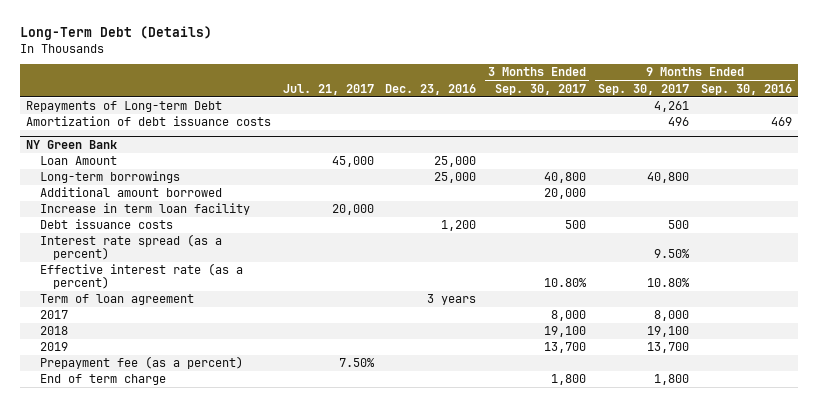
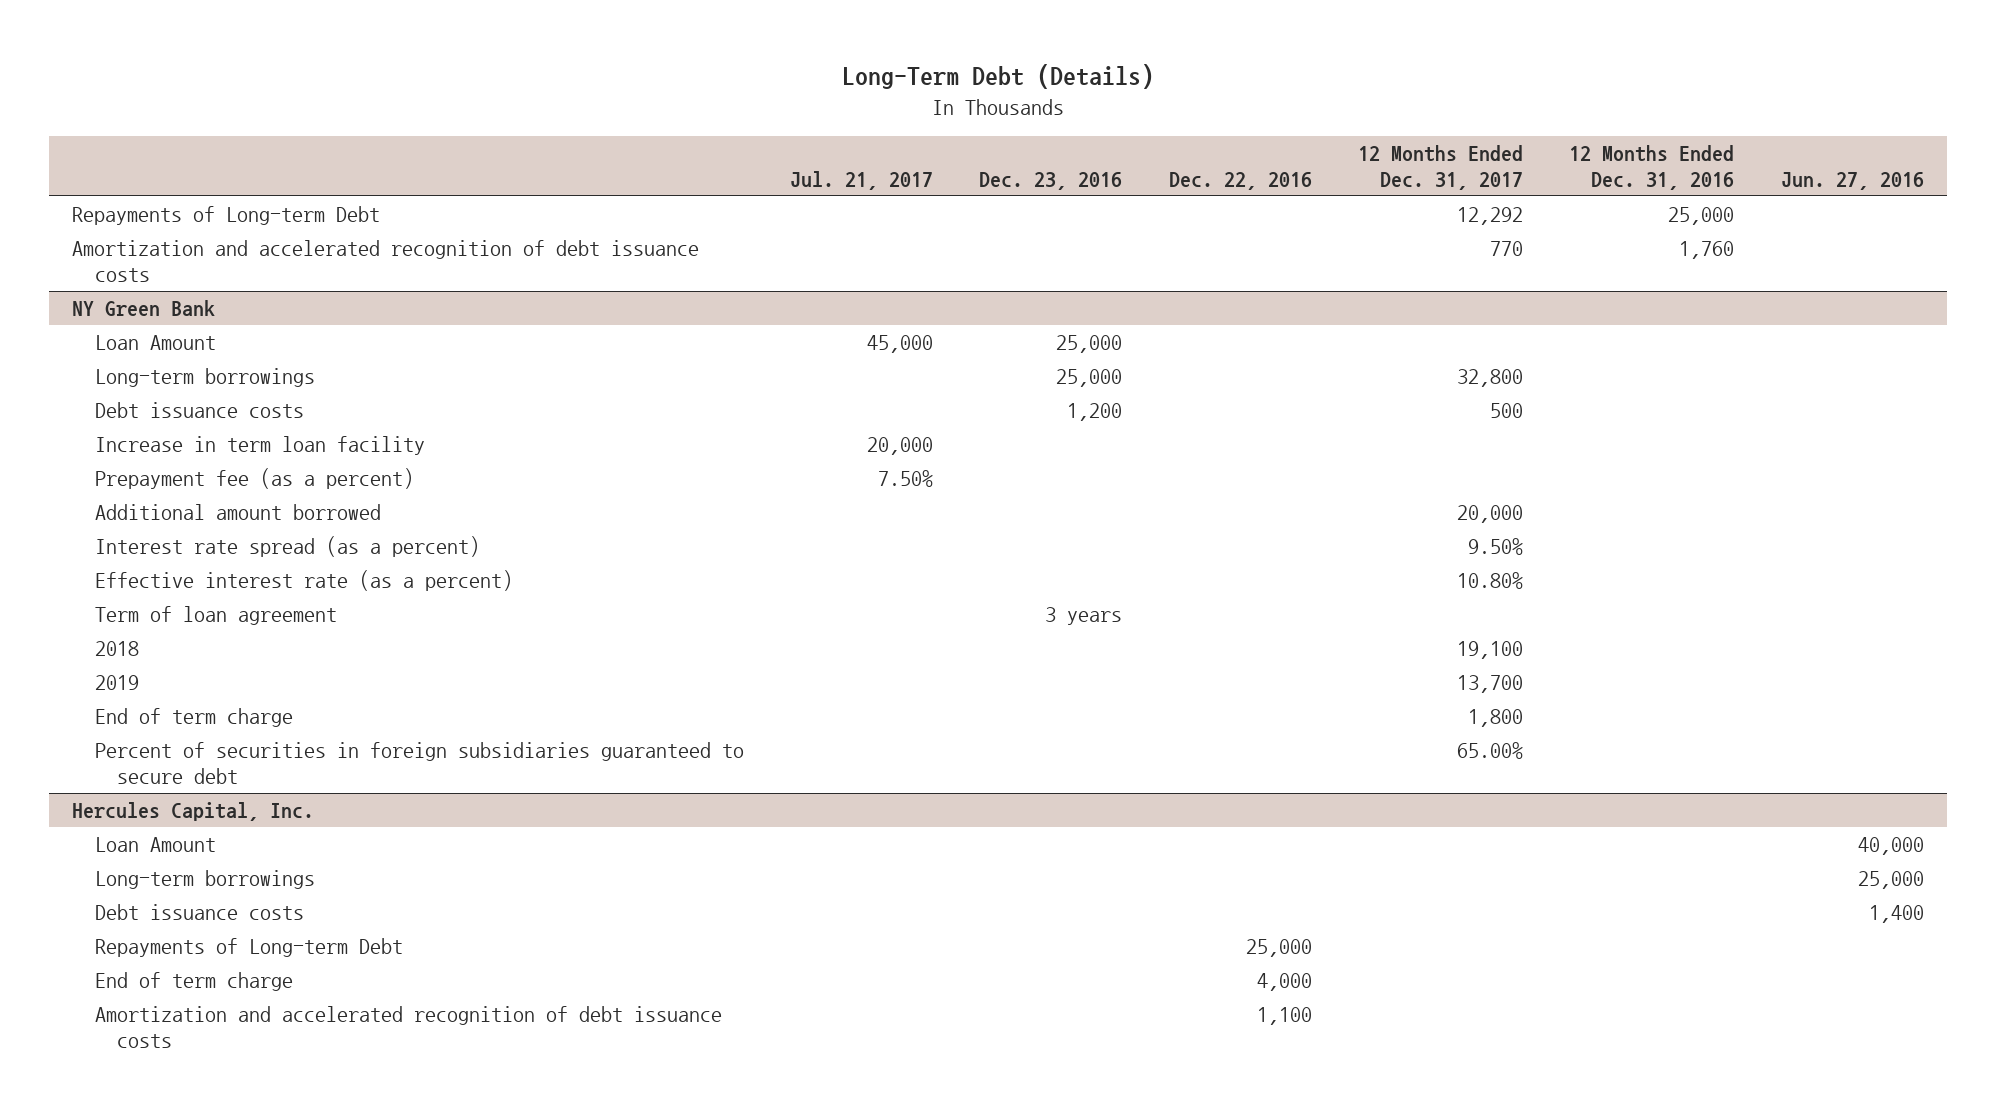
- | Jul. 21, 2017 | Dec. 23, 2016 | 3 Months Ended Sep. 30, 2017 | 9 Months Ended Sep. 30, 2017 | 9 Months Ended Sep. 30, 2016
+ | Jul. 21, 2017 | Dec. 23, 2016 | Dec. 22, 2016 | 12 Months Ended Dec. 31, 2017 | 12 Months Ended Dec. 31, 2016 | Jun. 27, 2016
- Amortization of debt issuance costs | | | | 496 | 469
+ Amortization and accelerated recognition of debt issuance costs | | | | 770 | 1,760 |
@ NY Green Bank
moved down: Increase in term loan facility | 20,000 | | | | |
moved up: Prepayment fee (as a percent) | 7.50% | | | | |
moved down: Additional amount borrowed | | | | 20,000 | |
- 2017 | | | 8,000 | 8,000 |
+ Percent of securities in foreign subsidiaries guaranteed to secure debt | | | | 65.00% | |
+ Hercules Capital, Inc.
+ Loan Amount | | | | | | 40,000
+ Long-term borrowings | | | | | | 25,000
+ Debt issuance costs | | | | | | 1,400
+ Repayments of Long-term Debt | | | 25,000 | | |
+ End of term charge | | | 4,000 | | |
+ Amortization and accelerated recognition of debt issuance costs | | | 1,100 | | |

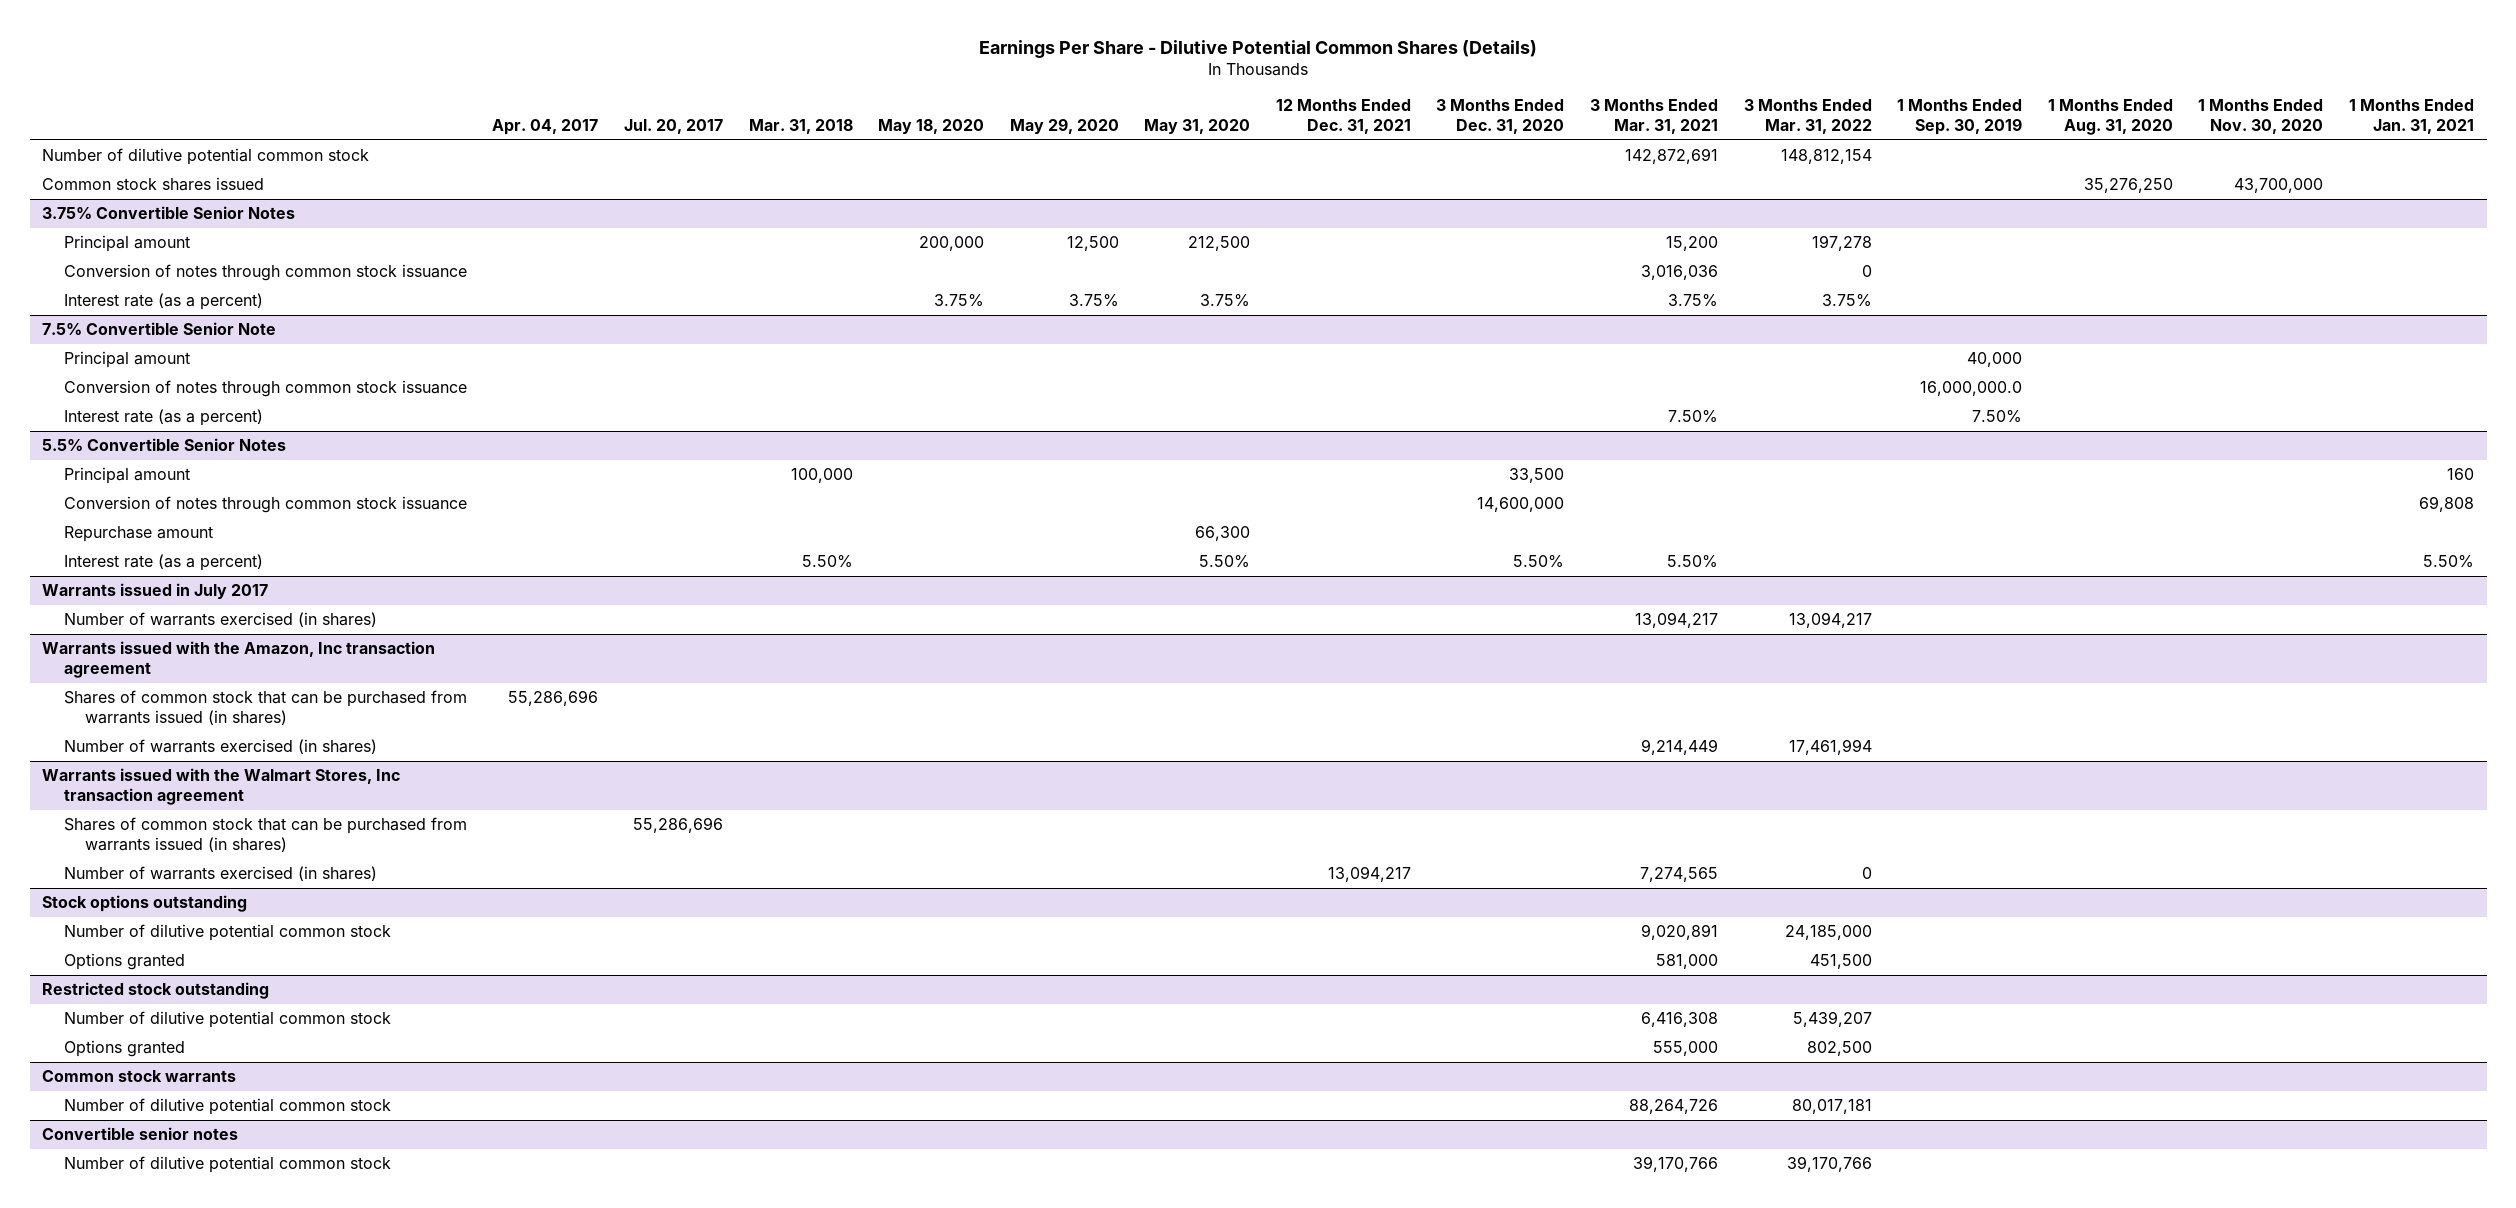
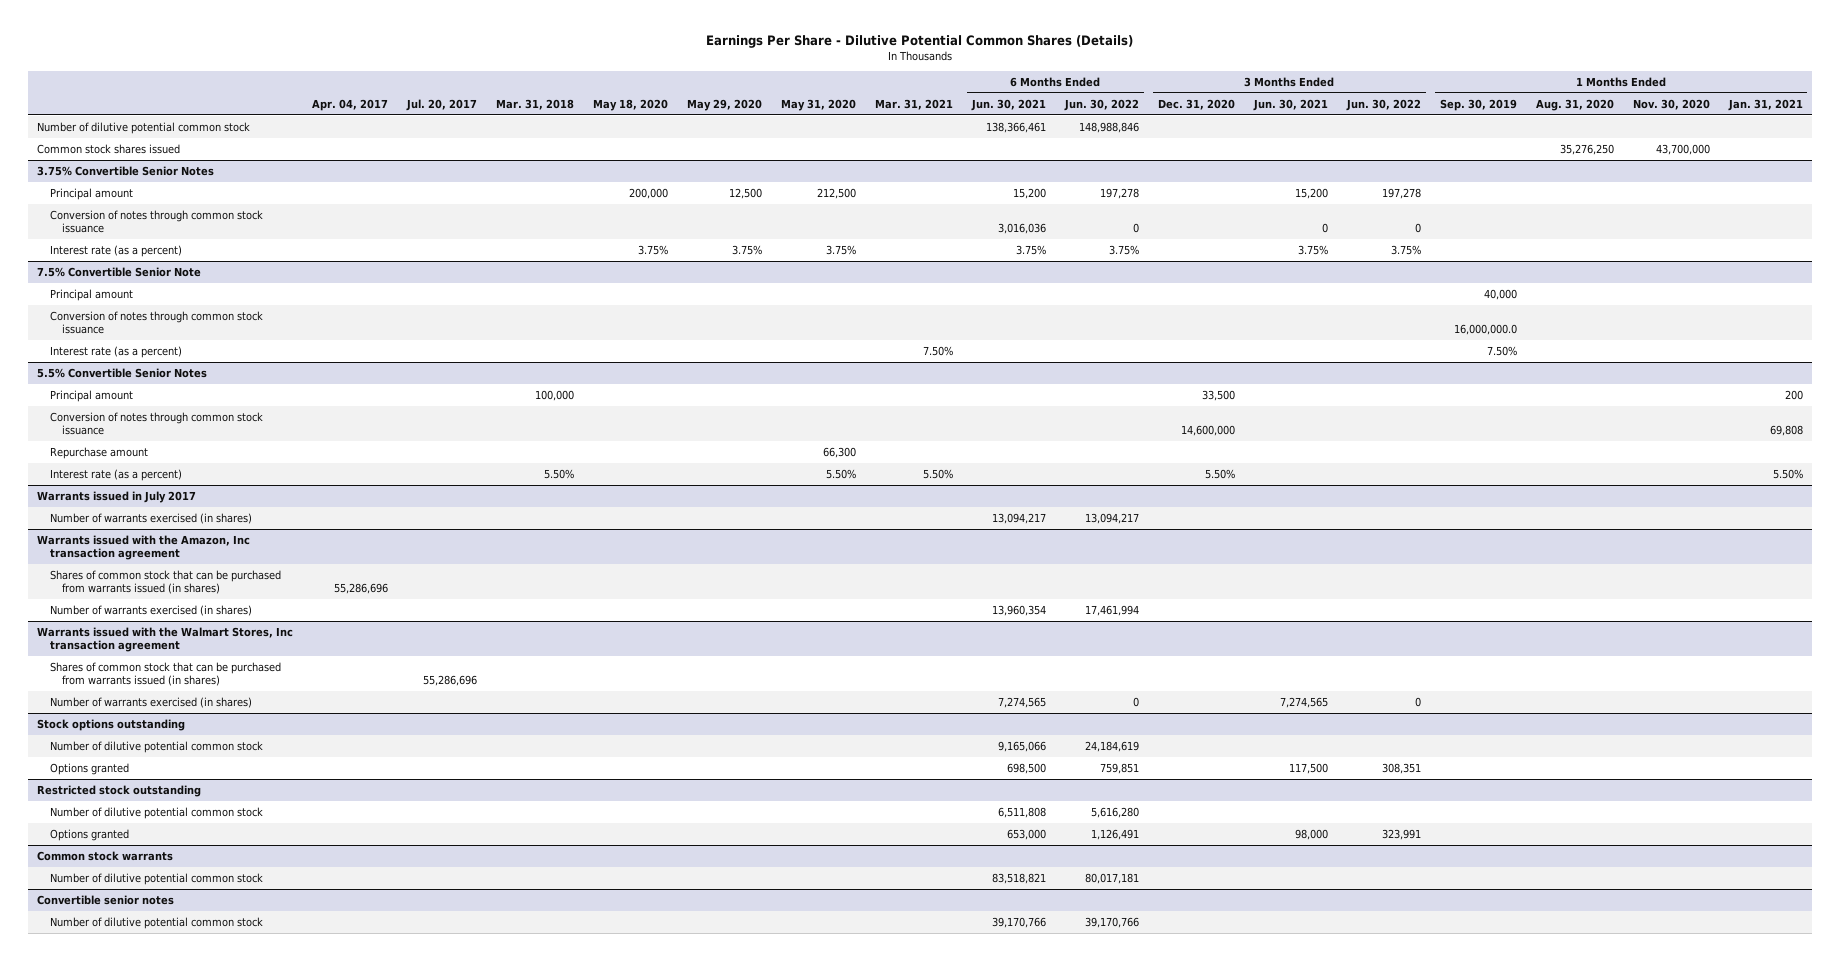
- | Apr. 04, 2017 | Jul. 20, 2017 | Mar. 31, 2018 | May 18, 2020 | May 29, 2020 | May 31, 2020 | 12 Months Ended Dec. 31, 2021 | 3 Months Ended Dec. 31, 2020 | 3 Months Ended Mar. 31, 2021 | 3 Months Ended Mar. 31, 2022 | 1 Months Ended Sep. 30, 2019 | 1 Months Ended Aug. 31, 2020 | 1 Months Ended Nov. 30, 2020 | 1 Months Ended Jan. 31, 2021
+ | Apr. 04, 2017 | Jul. 20, 2017 | Mar. 31, 2018 | May 18, 2020 | May 29, 2020 | May 31, 2020 | Mar. 31, 2021 | 6 Months Ended Jun. 30, 2021 | 6 Months Ended Jun. 30, 2022 | 3 Months Ended Dec. 31, 2020 | 3 Months Ended Jun. 30, 2021 | 3 Months Ended Jun. 30, 2022 | 1 Months Ended Sep. 30, 2019 | 1 Months Ended Aug. 31, 2020 | 1 Months Ended Nov. 30, 2020 | 1 Months Ended Jan. 31, 2021
@ 5.5% Convertible Senior Notes
- Principal amount | | | 100,000 | | | | | 33,500 | | | | | | 160
+ Principal amount | | | 100,000 | | | | | | | 33,500 | | | | | | 200

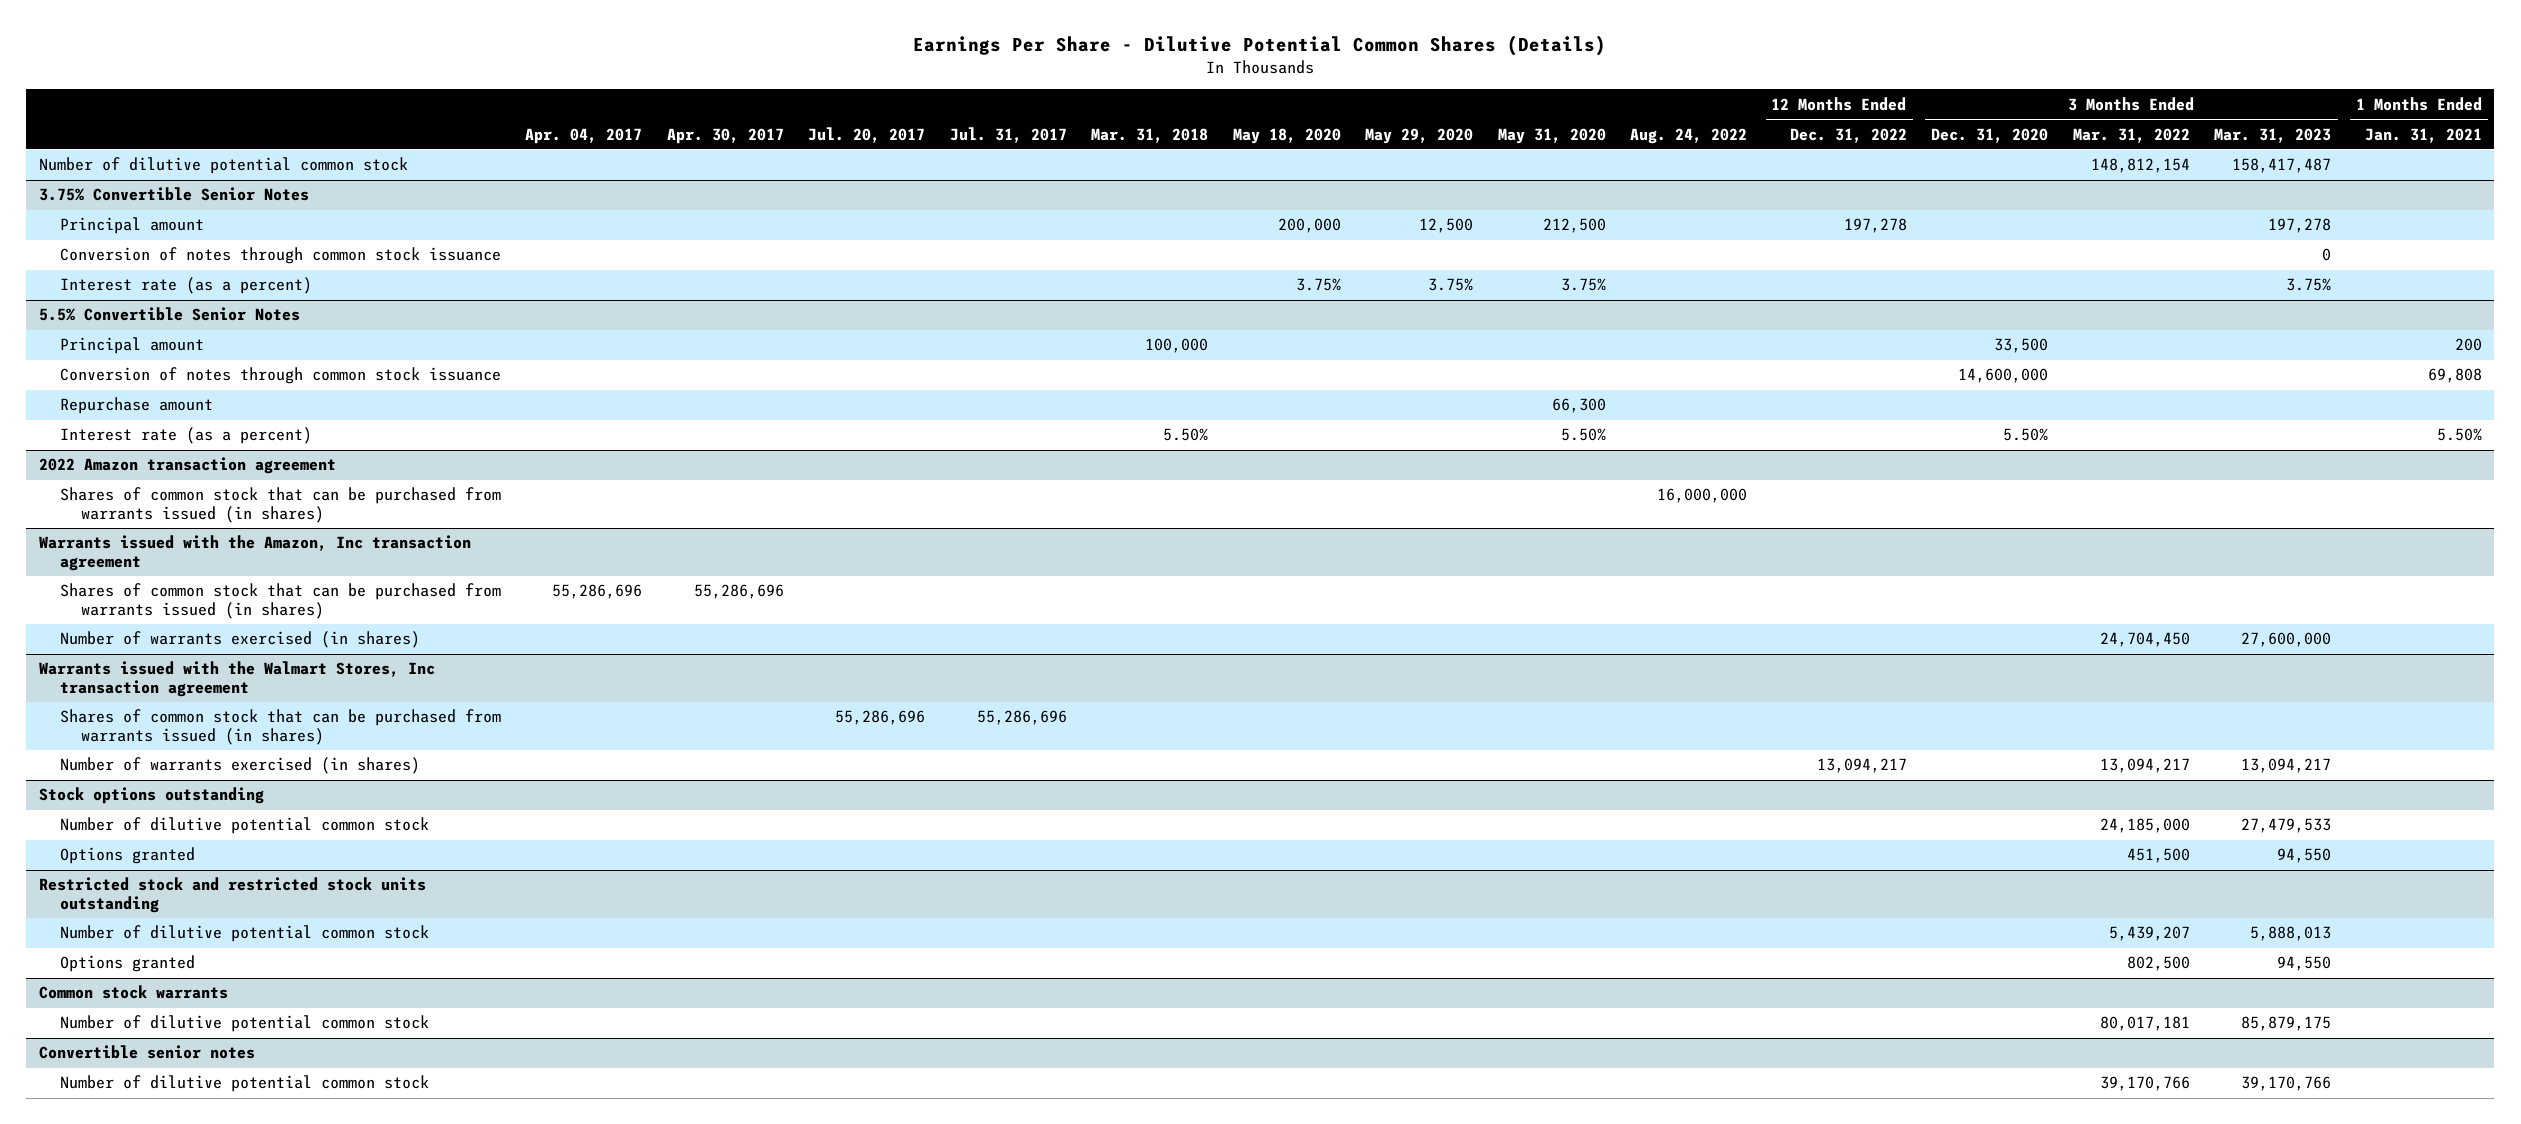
- | Apr. 04, 2017 | Jul. 20, 2017 | Mar. 31, 2018 | May 18, 2020 | May 29, 2020 | May 31, 2020 | Mar. 31, 2021 | 6 Months Ended Jun. 30, 2021 | 6 Months Ended Jun. 30, 2022 | 3 Months Ended Dec. 31, 2020 | 3 Months Ended Jun. 30, 2021 | 3 Months Ended Jun. 30, 2022 | 1 Months Ended Sep. 30, 2019 | 1 Months Ended Aug. 31, 2020 | 1 Months Ended Nov. 30, 2020 | 1 Months Ended Jan. 31, 2021
+ | Apr. 04, 2017 | Apr. 30, 2017 | Jul. 20, 2017 | Jul. 31, 2017 | Mar. 31, 2018 | May 18, 2020 | May 29, 2020 | May 31, 2020 | Aug. 24, 2022 | 12 Months Ended Dec. 31, 2022 | 3 Months Ended Dec. 31, 2020 | 3 Months Ended Mar. 31, 2022 | 3 Months Ended Mar. 31, 2023 | 1 Months Ended Jan. 31, 2021
- Common stock shares issued | | | | | | | | | | | | | | 35,276,250 | 43,700,000 |
- 7.5% Convertible Senior Note
- Principal amount | | | | | | | | | | | | | 40,000 | | |
- Conversion of notes through common stock issuance | | | | | | | | | | | | | 16,000,000.0 | | |
- Interest rate (as a percent) | | | | | | | 7.50% | | | | | | 7.50% | | |
- Warrants issued in July 2017
- Number of warrants exercised (in shares) | | | | | | | | 13,094,217 | 13,094,217 | | | | | | |
+ 2022 Amazon transaction agreement
+ Shares of common stock that can be purchased from warrants issued (in shares) | | | | | | | | | 16,000,000 | | | | |
- Restricted stock outstanding
+ Restricted stock and restricted stock units outstanding

